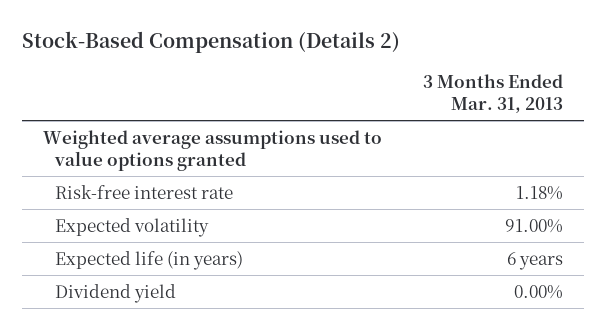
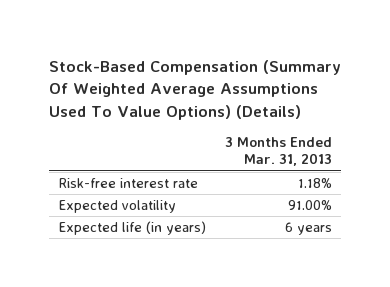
- Stock-Based Compensation (Details 2)
+ Stock-Based Compensation (Summary Of Weighted Average Assumptions Used To Value Options) (Details)
- Weighted average assumptions used to value options granted
- Dividend yield | 0.00%

